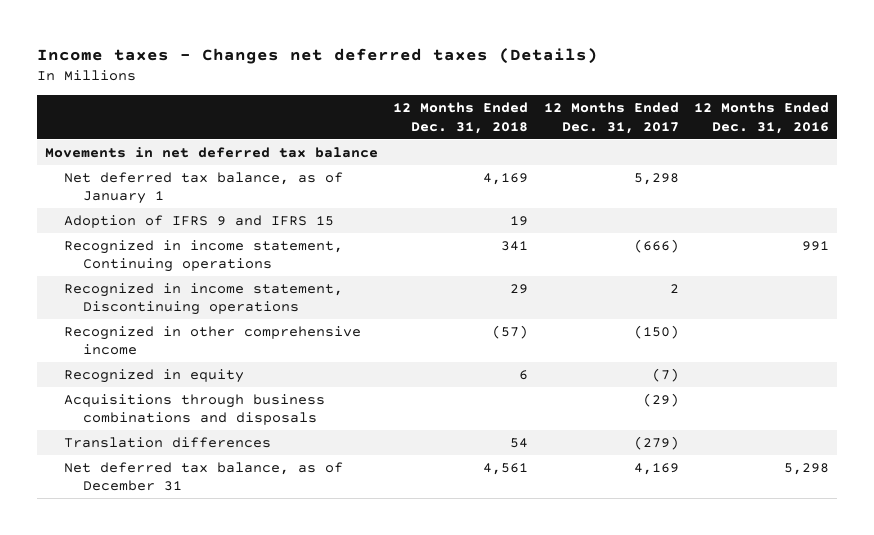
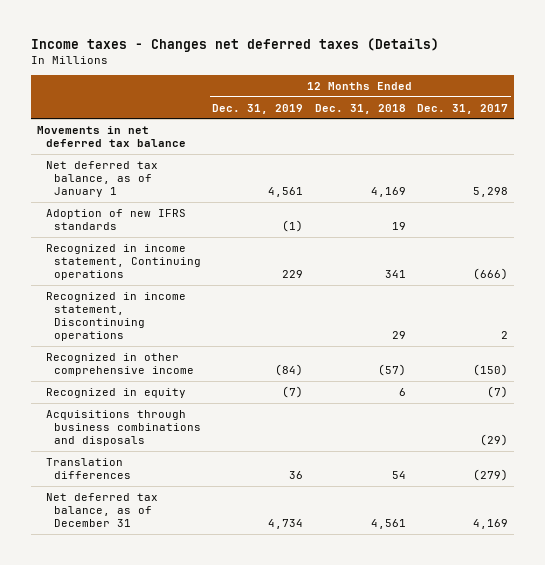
- | 12 Months Ended Dec. 31, 2018 | 12 Months Ended Dec. 31, 2017 | 12 Months Ended Dec. 31, 2016
+ | 12 Months Ended Dec. 31, 2019 | 12 Months Ended Dec. 31, 2018 | 12 Months Ended Dec. 31, 2017
- Adoption of IFRS 9 and IFRS 15 | 19 | |
+ Adoption of new IFRS standards | (1) | 19 |

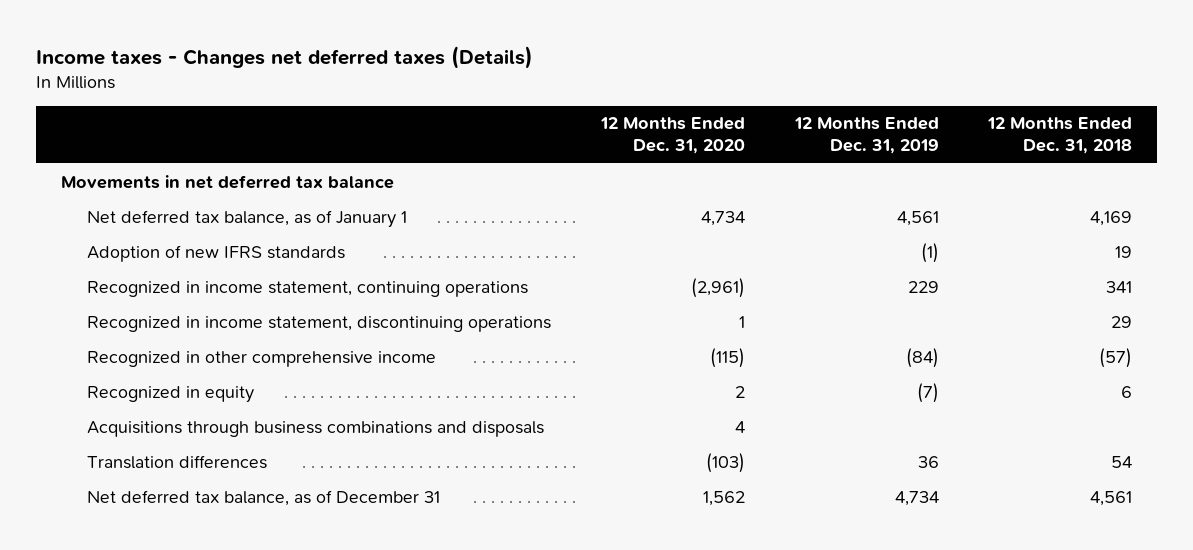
- | 12 Months Ended Dec. 31, 2019 | 12 Months Ended Dec. 31, 2018 | 12 Months Ended Dec. 31, 2017
+ | 12 Months Ended Dec. 31, 2020 | 12 Months Ended Dec. 31, 2019 | 12 Months Ended Dec. 31, 2018
- Recognized in income statement, Continuing operations | 229 | 341 | (666)
- Recognized in income statement, Discontinuing operations | | 29 | 2
+ Recognized in income statement, continuing operations | (2,961) | 229 | 341
+ Recognized in income statement, discontinuing operations | 1 | | 29

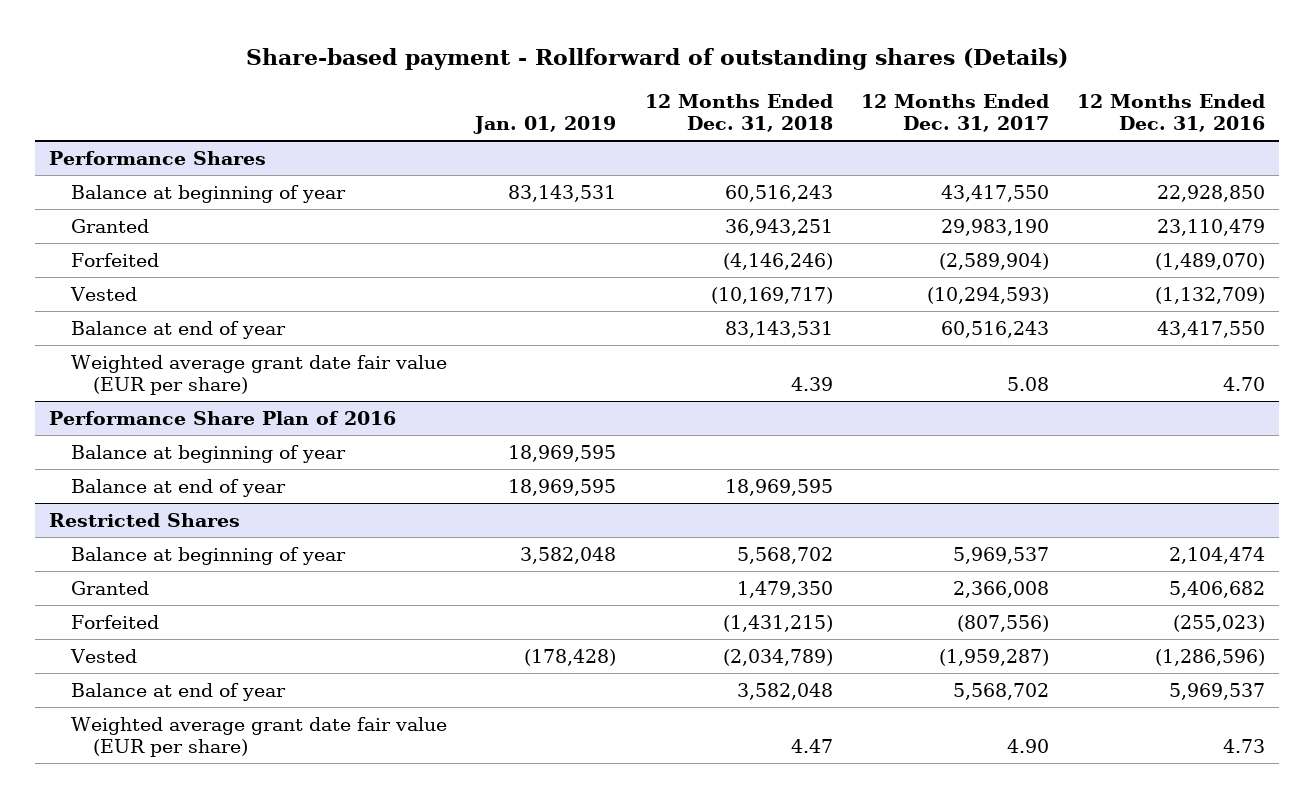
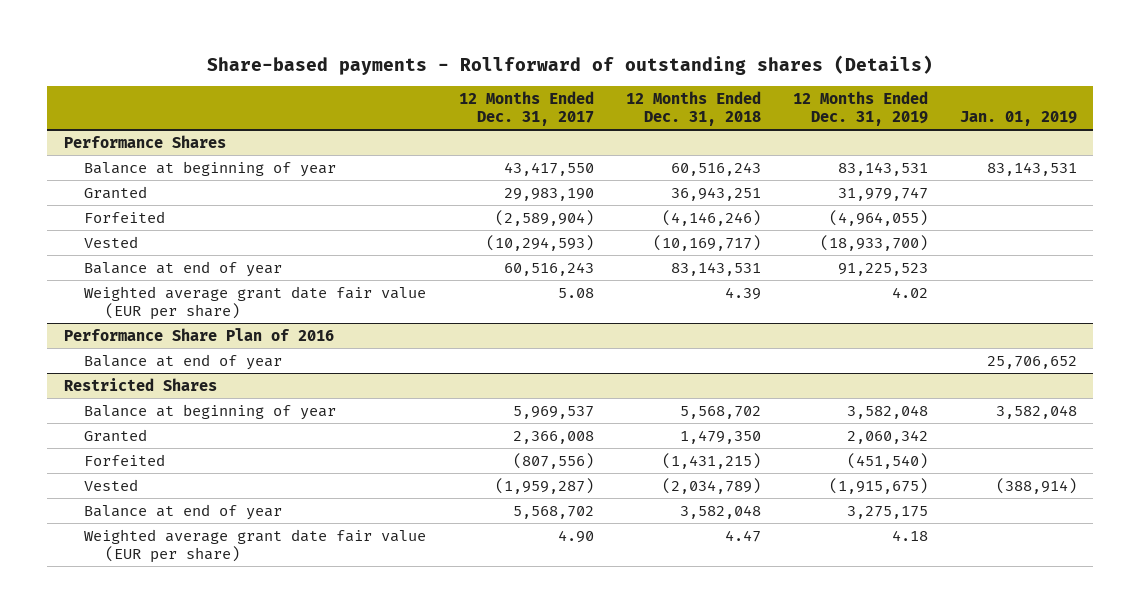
- Share-based payment - Rollforward of outstanding shares (Details)
+ Share-based payments - Rollforward of outstanding shares (Details)
- | Jan. 01, 2019 | 12 Months Ended Dec. 31, 2018 | 12 Months Ended Dec. 31, 2017 | 12 Months Ended Dec. 31, 2016
+ | 12 Months Ended Dec. 31, 2017 | 12 Months Ended Dec. 31, 2018 | 12 Months Ended Dec. 31, 2019 | Jan. 01, 2019
@ Performance Share Plan of 2016
- Balance at beginning of year | 18,969,595 | | |
- Balance at end of year | 18,969,595 | 18,969,595 | |
+ Balance at end of year | | | | 25,706,652
@ Restricted Shares
- Vested | (178,428) | (2,034,789) | (1,959,287) | (1,286,596)
+ Vested | (1,959,287) | (2,034,789) | (1,915,675) | (388,914)

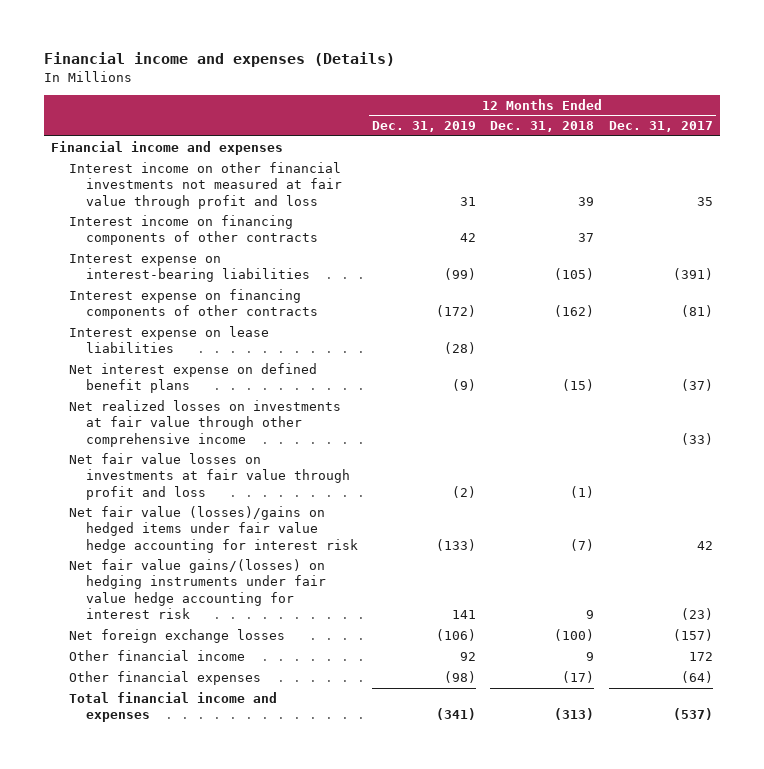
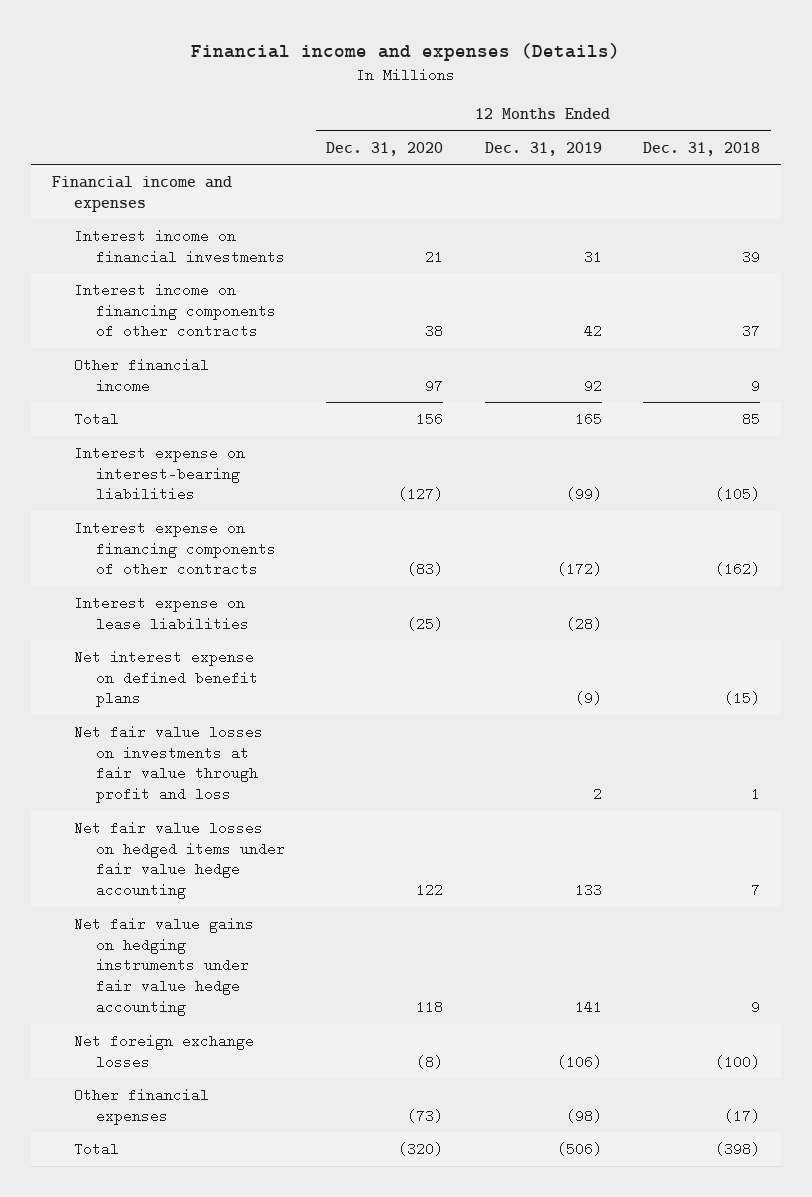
- | 12 Months Ended Dec. 31, 2019 | 12 Months Ended Dec. 31, 2018 | 12 Months Ended Dec. 31, 2017
+ | 12 Months Ended Dec. 31, 2020 | 12 Months Ended Dec. 31, 2019 | 12 Months Ended Dec. 31, 2018
- Interest income on other financial investments not measured at fair value through profit and loss | 31 | 39 | 35
+ Interest income on financial investments | 21 | 31 | 39
moved up: Other financial income | 97 | 92 | 9
+ Total | 156 | 165 | 85
- Net realized losses on investments at fair value through other comprehensive income | | | (33)
- Net fair value losses on investments at fair value through profit and loss | (2) | (1) |
- Net fair value (losses)/gains on hedged items under fair value hedge accounting for interest risk | (133) | (7) | 42
- Net fair value gains/(losses) on hedging instruments under fair value hedge accounting for interest risk | 141 | 9 | (23)
+ Net fair value losses on investments at fair value through profit and loss | | 2 | 1
+ Net fair value losses on hedged items under fair value hedge accounting | 122 | 133 | 7
+ Net fair value gains on hedging instruments under fair value hedge accounting | 118 | 141 | 9
- Total financial income and expenses | (341) | (313) | (537)
+ Total | (320) | (506) | (398)

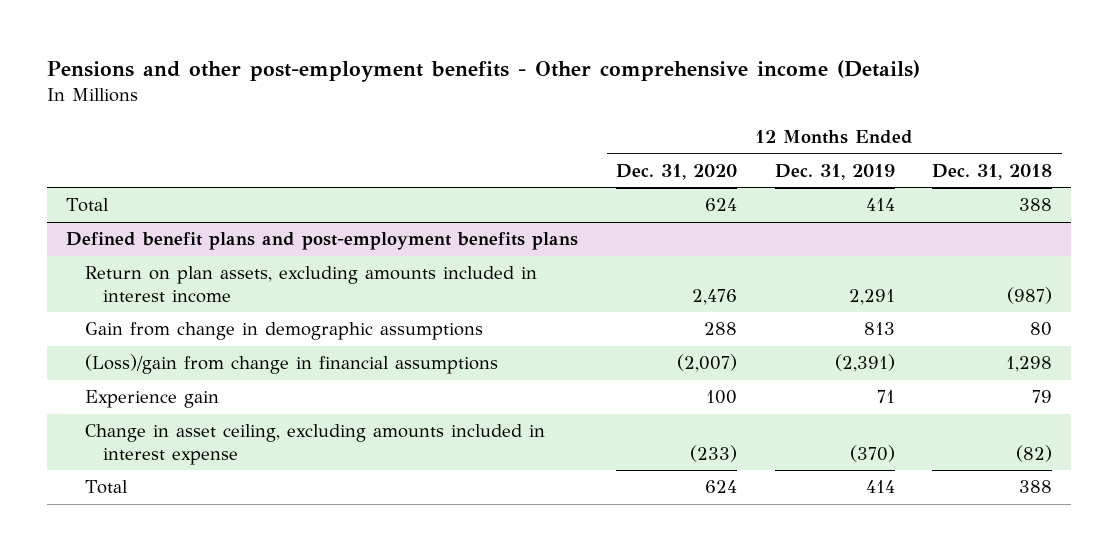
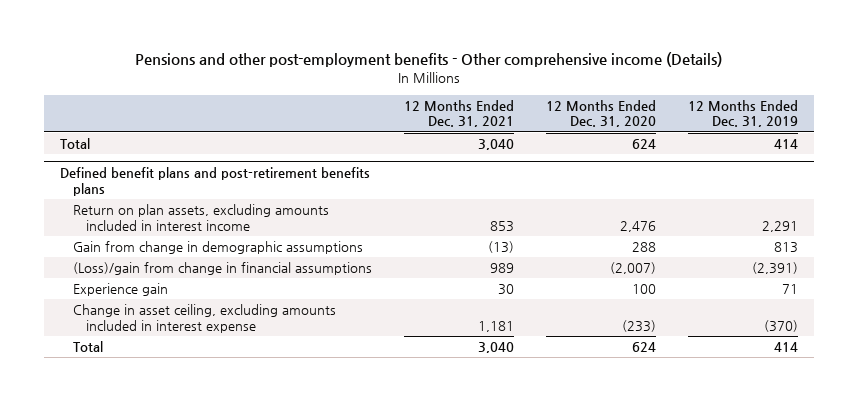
- | 12 Months Ended Dec. 31, 2020 | 12 Months Ended Dec. 31, 2019 | 12 Months Ended Dec. 31, 2018
+ | 12 Months Ended Dec. 31, 2021 | 12 Months Ended Dec. 31, 2020 | 12 Months Ended Dec. 31, 2019
- Defined benefit plans and post-employment benefits plans
+ Defined benefit plans and post-retirement benefits plans

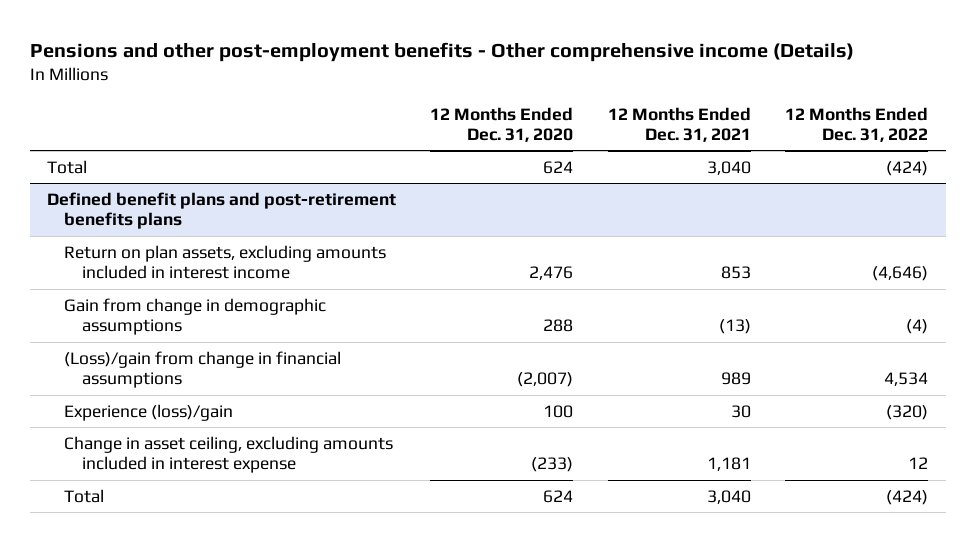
- | 12 Months Ended Dec. 31, 2021 | 12 Months Ended Dec. 31, 2020 | 12 Months Ended Dec. 31, 2019
+ | 12 Months Ended Dec. 31, 2020 | 12 Months Ended Dec. 31, 2021 | 12 Months Ended Dec. 31, 2022
@ Defined benefit plans and post-retirement benefits plans
- Experience gain | 30 | 100 | 71
+ Experience (loss)/gain | 100 | 30 | (320)

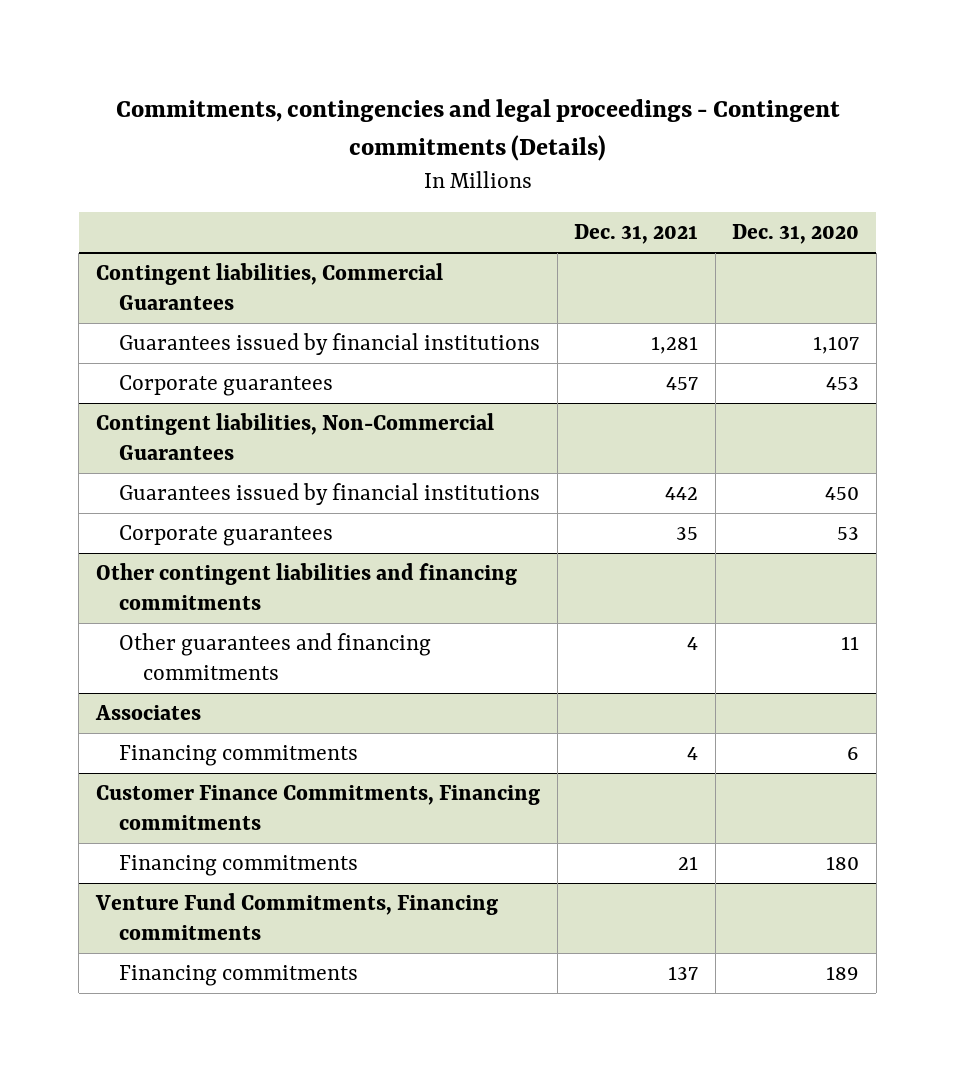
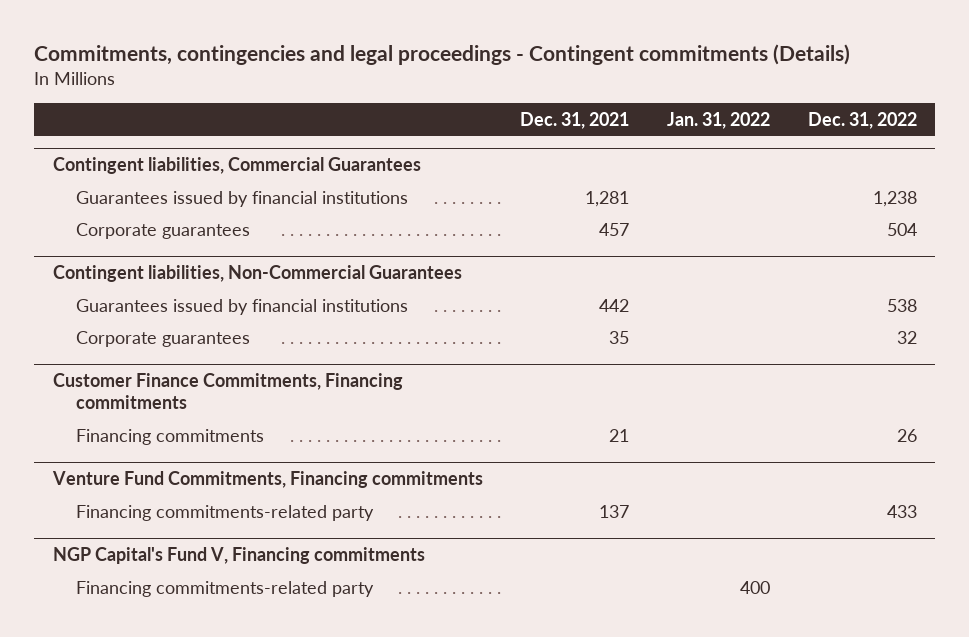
- | Dec. 31, 2021 | Dec. 31, 2020
+ | Dec. 31, 2021 | Jan. 31, 2022 | Dec. 31, 2022
- Other contingent liabilities and financing commitments
- Other guarantees and financing commitments | 4 | 11
- Associates
- Financing commitments | 4 | 6
@ Venture Fund Commitments, Financing commitments
- Financing commitments | 137 | 189
+ Financing commitments-related party | 137 | | 433
+ NGP Capital's Fund V, Financing commitments
+ Financing commitments-related party | | 400 |

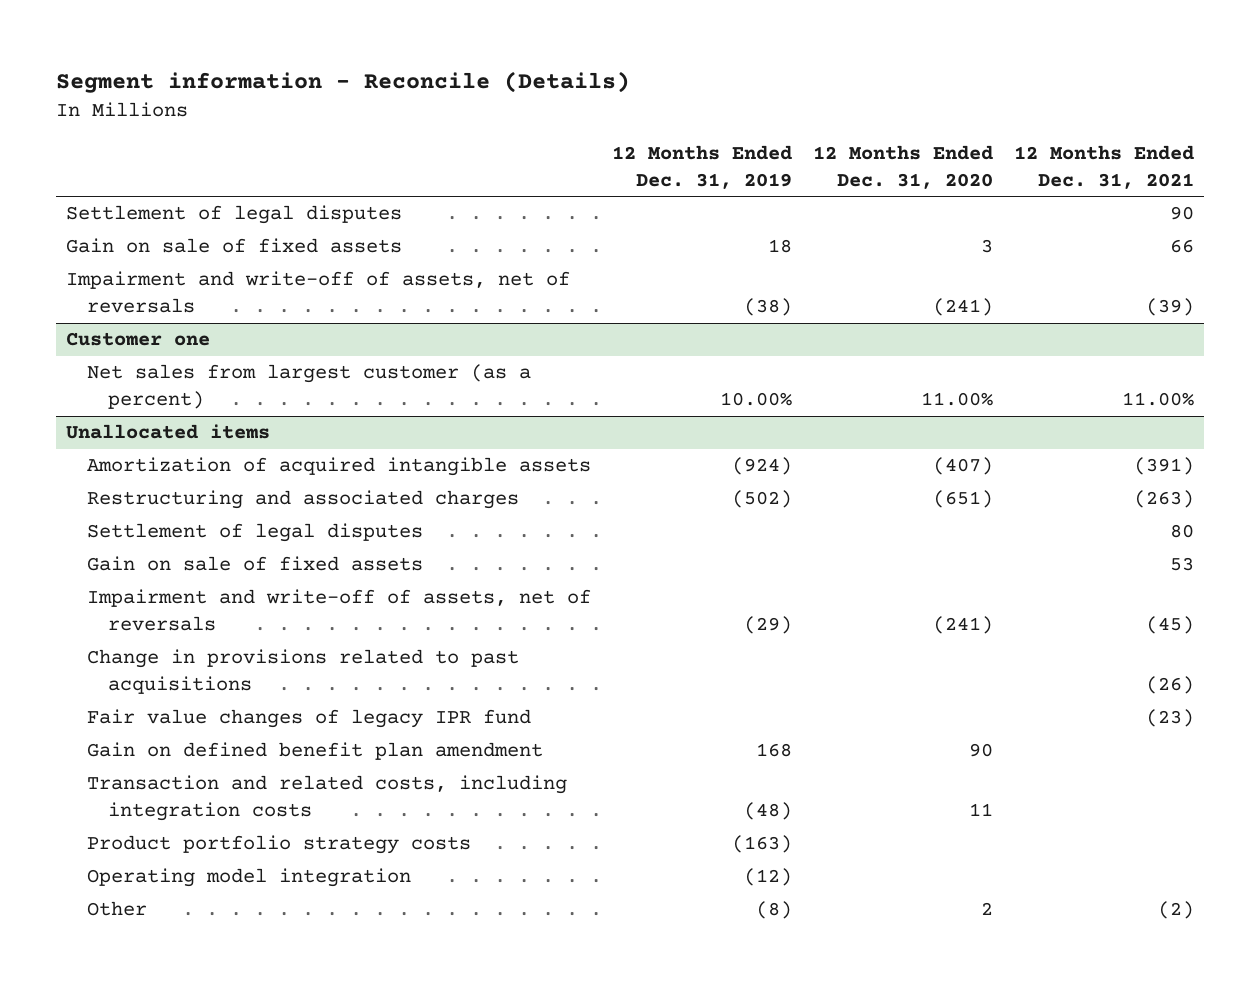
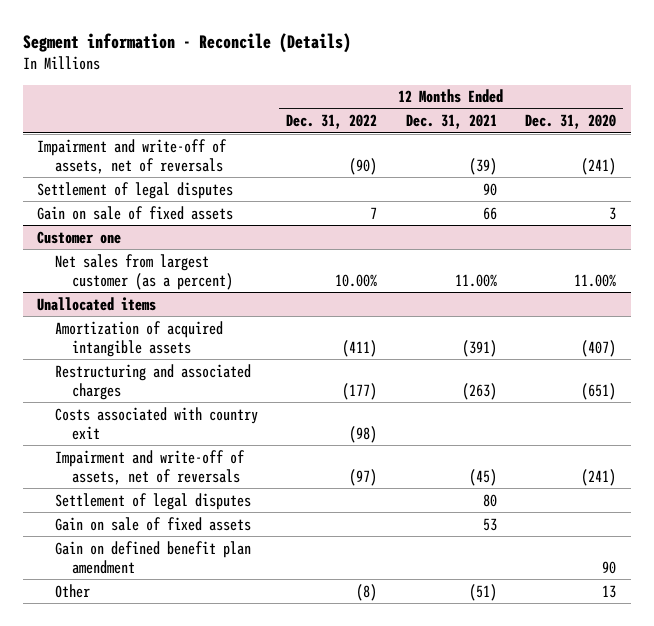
- | 12 Months Ended Dec. 31, 2019 | 12 Months Ended Dec. 31, 2020 | 12 Months Ended Dec. 31, 2021
+ | 12 Months Ended Dec. 31, 2022 | 12 Months Ended Dec. 31, 2021 | 12 Months Ended Dec. 31, 2020
moved up: Impairment and write-off of assets, net of reversals | (90) | (39) | (241)
@ Unallocated items
+ Costs associated with country exit | (98) | |
moved up: Impairment and write-off of assets, net of reversals | (97) | (45) | (241)
- Change in provisions related to past acquisitions | | | (26)
- Fair value changes of legacy IPR fund | | | (23)
- Transaction and related costs, including integration costs | (48) | 11 |
- Product portfolio strategy costs | (163) | |
- Operating model integration | (12) | |
- Other | (8) | 2 | (2)
+ Other | (8) | (51) | 13

